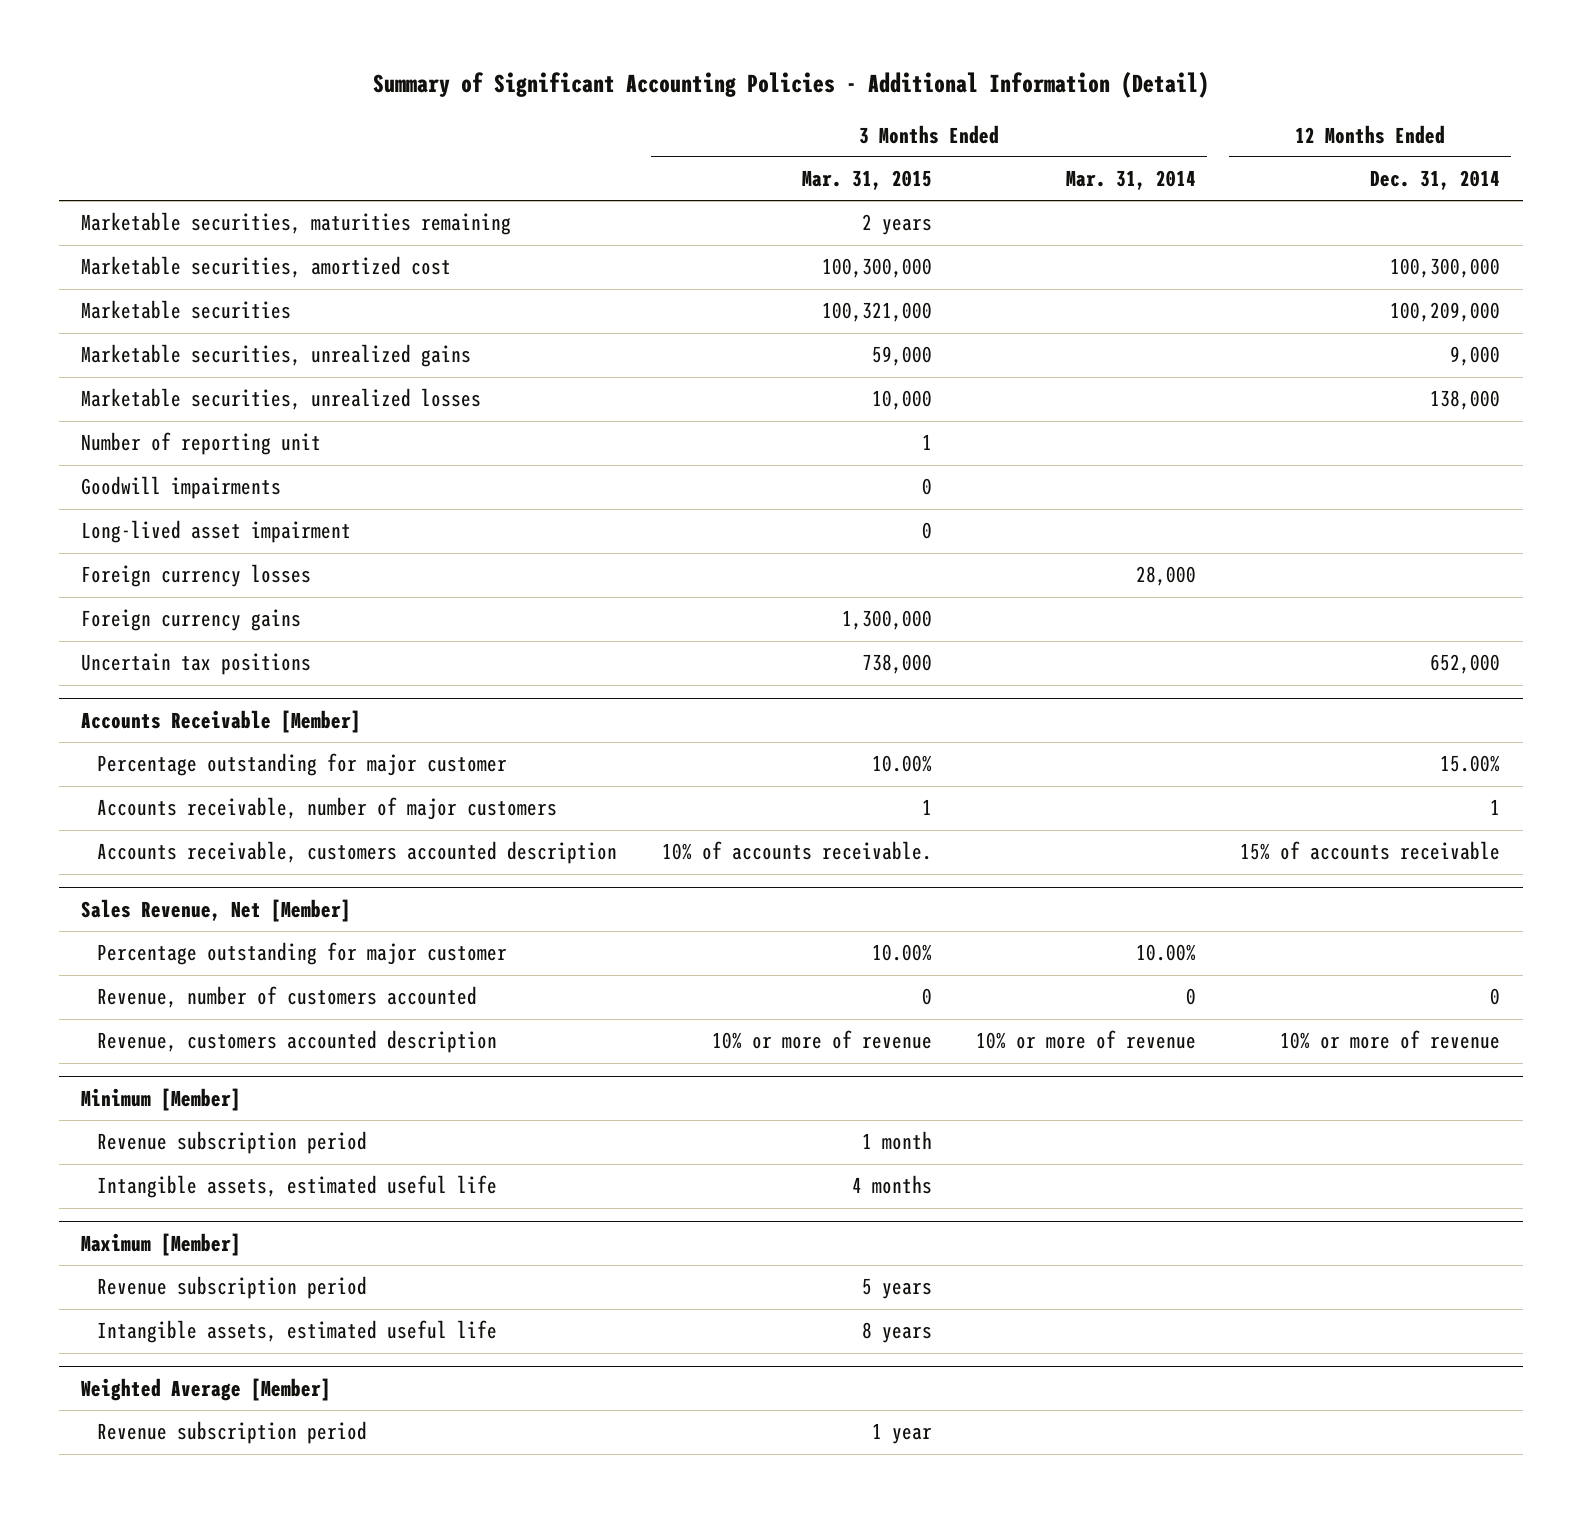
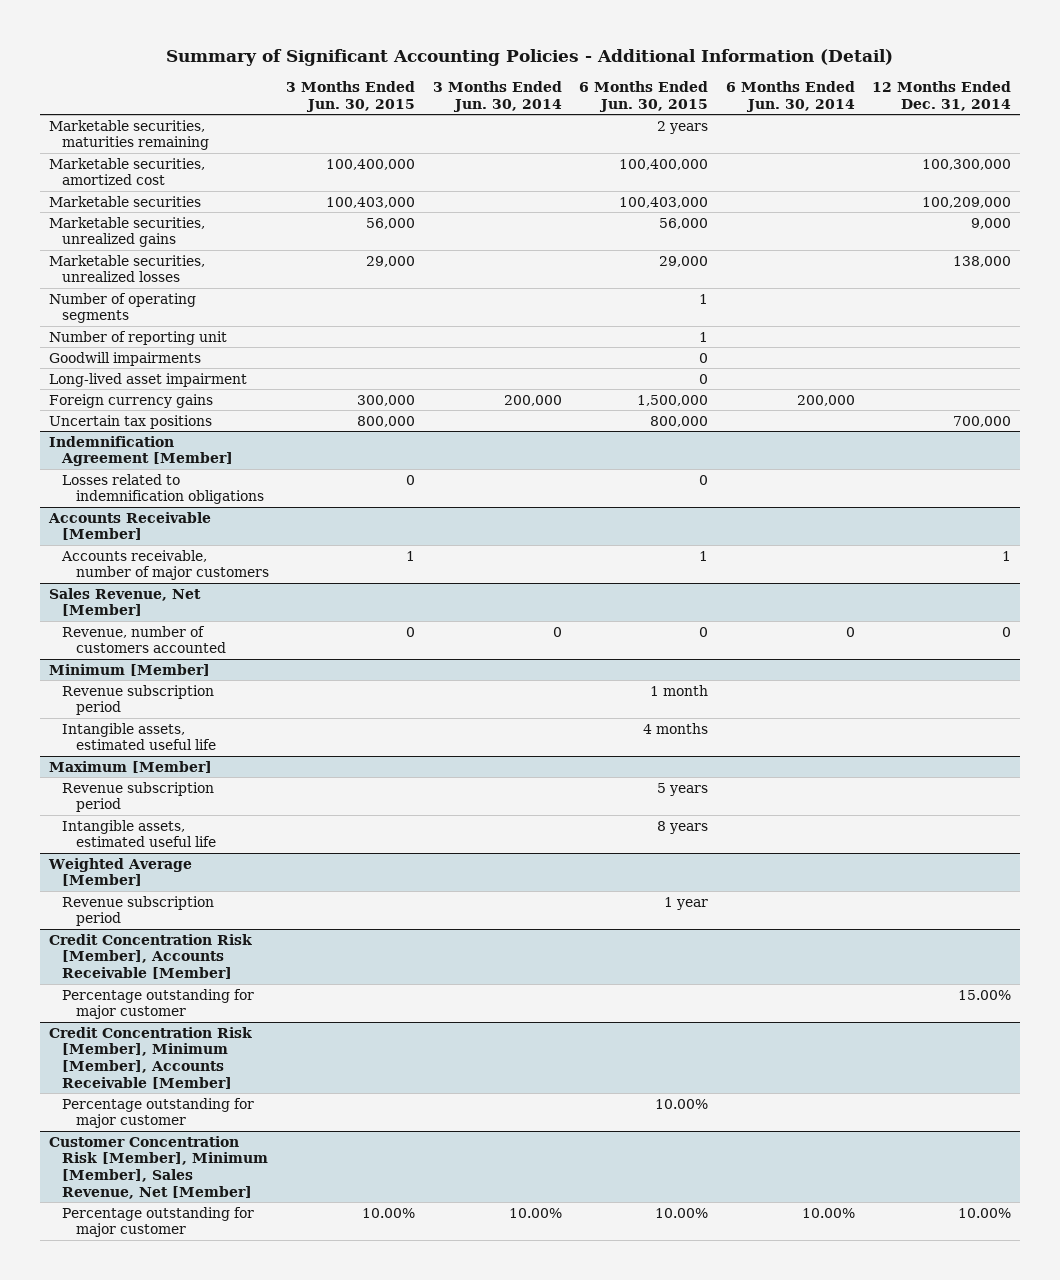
- | 3 Months Ended Mar. 31, 2015 | 3 Months Ended Mar. 31, 2014 | 12 Months Ended Dec. 31, 2014
+ | 3 Months Ended Jun. 30, 2015 | 3 Months Ended Jun. 30, 2014 | 6 Months Ended Jun. 30, 2015 | 6 Months Ended Jun. 30, 2014 | 12 Months Ended Dec. 31, 2014
+ Number of operating segments | | | 1 | |
- Foreign currency losses | | 28,000 |
- Uncertain tax positions | 738,000 | | 652,000
+ Uncertain tax positions | 800,000 | | 800,000 | | 700,000
+ Indemnification Agreement [Member]
+ Losses related to indemnification obligations | 0 | | 0 | |
@ Accounts Receivable [Member]
- Percentage outstanding for major customer | 10.00% | | 15.00%
- Accounts receivable, customers accounted description | 10% of accounts receivable. | | 15% of accounts receivable
@ Sales Revenue, Net [Member]
- Percentage outstanding for major customer | 10.00% | 10.00% |
- Revenue, customers accounted description | 10% or more of revenue | 10% or more of revenue | 10% or more of revenue
+ Credit Concentration Risk [Member], Accounts Receivable [Member]
+ Percentage outstanding for major customer | | | | | 15.00%
+ Credit Concentration Risk [Member], Minimum [Member], Accounts Receivable [Member]
+ Percentage outstanding for major customer | | | 10.00% | |
+ Customer Concentration Risk [Member], Minimum [Member], Sales Revenue, Net [Member]
+ Percentage outstanding for major customer | 10.00% | 10.00% | 10.00% | 10.00% | 10.00%

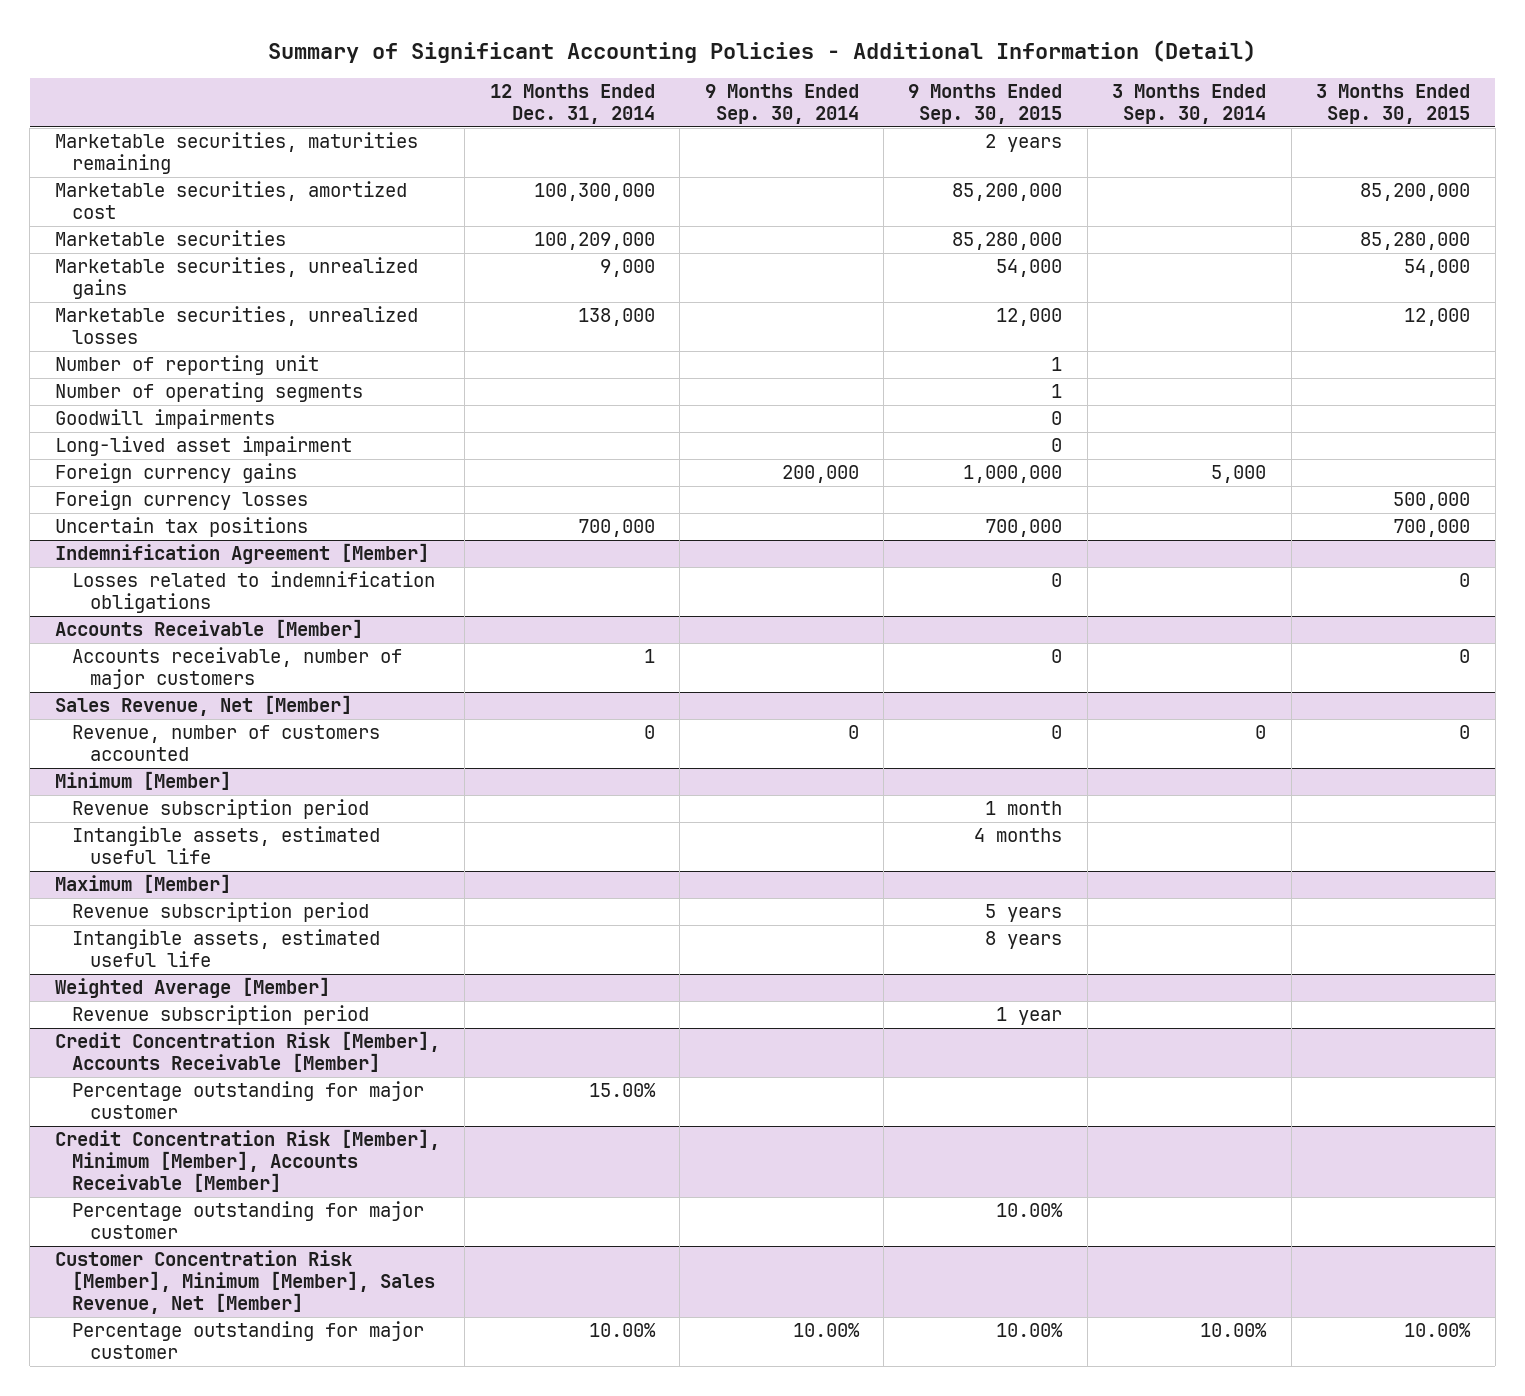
- | 3 Months Ended Jun. 30, 2015 | 3 Months Ended Jun. 30, 2014 | 6 Months Ended Jun. 30, 2015 | 6 Months Ended Jun. 30, 2014 | 12 Months Ended Dec. 31, 2014
+ | 12 Months Ended Dec. 31, 2014 | 9 Months Ended Sep. 30, 2014 | 9 Months Ended Sep. 30, 2015 | 3 Months Ended Sep. 30, 2014 | 3 Months Ended Sep. 30, 2015
moved down: Number of operating segments | | | 1 | |
+ Foreign currency losses | | | | | 500,000

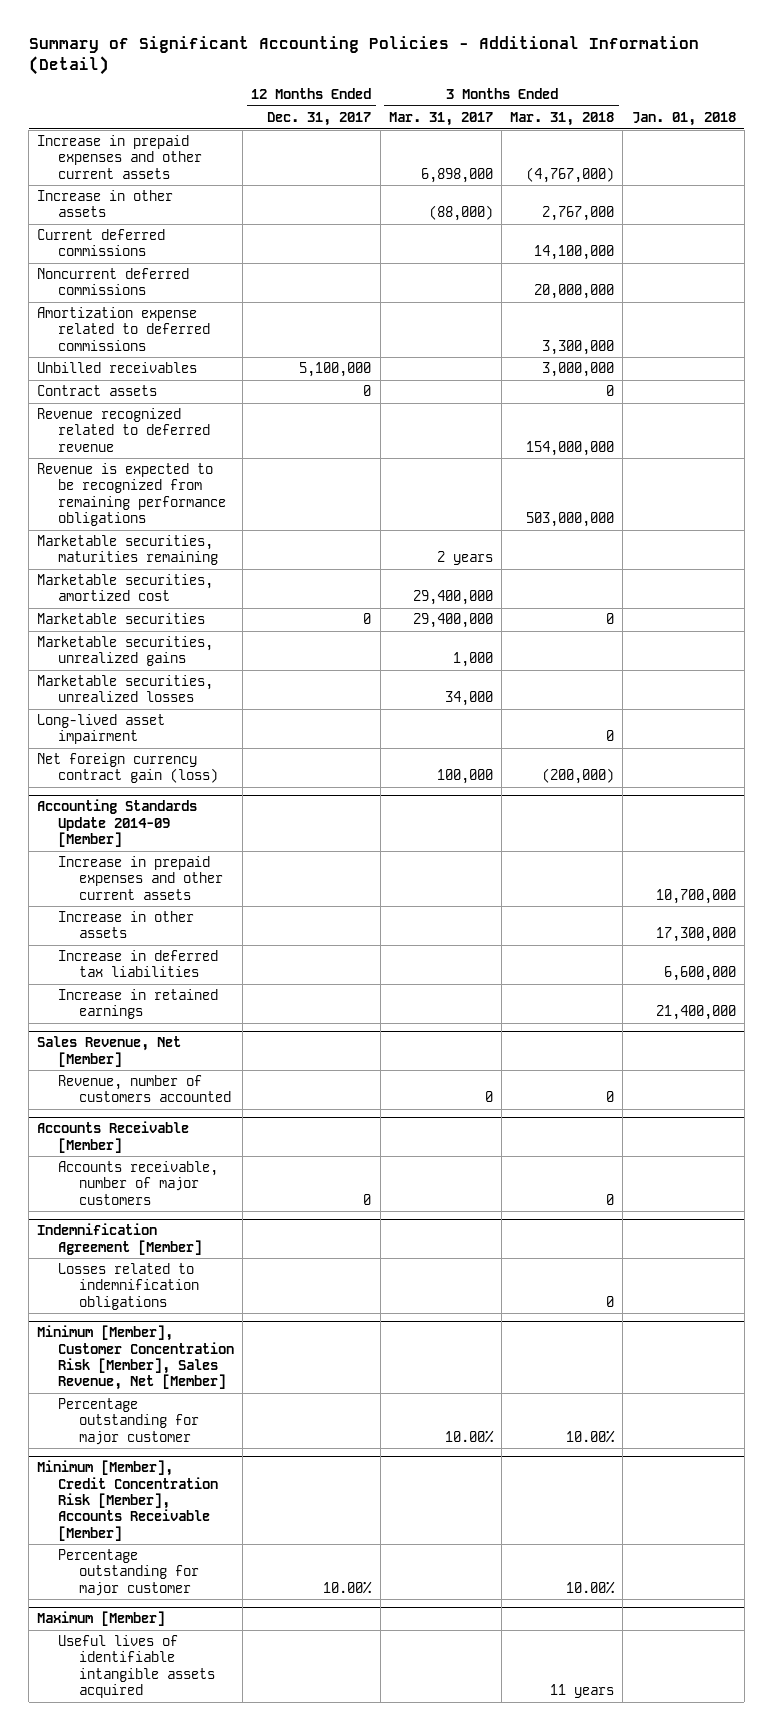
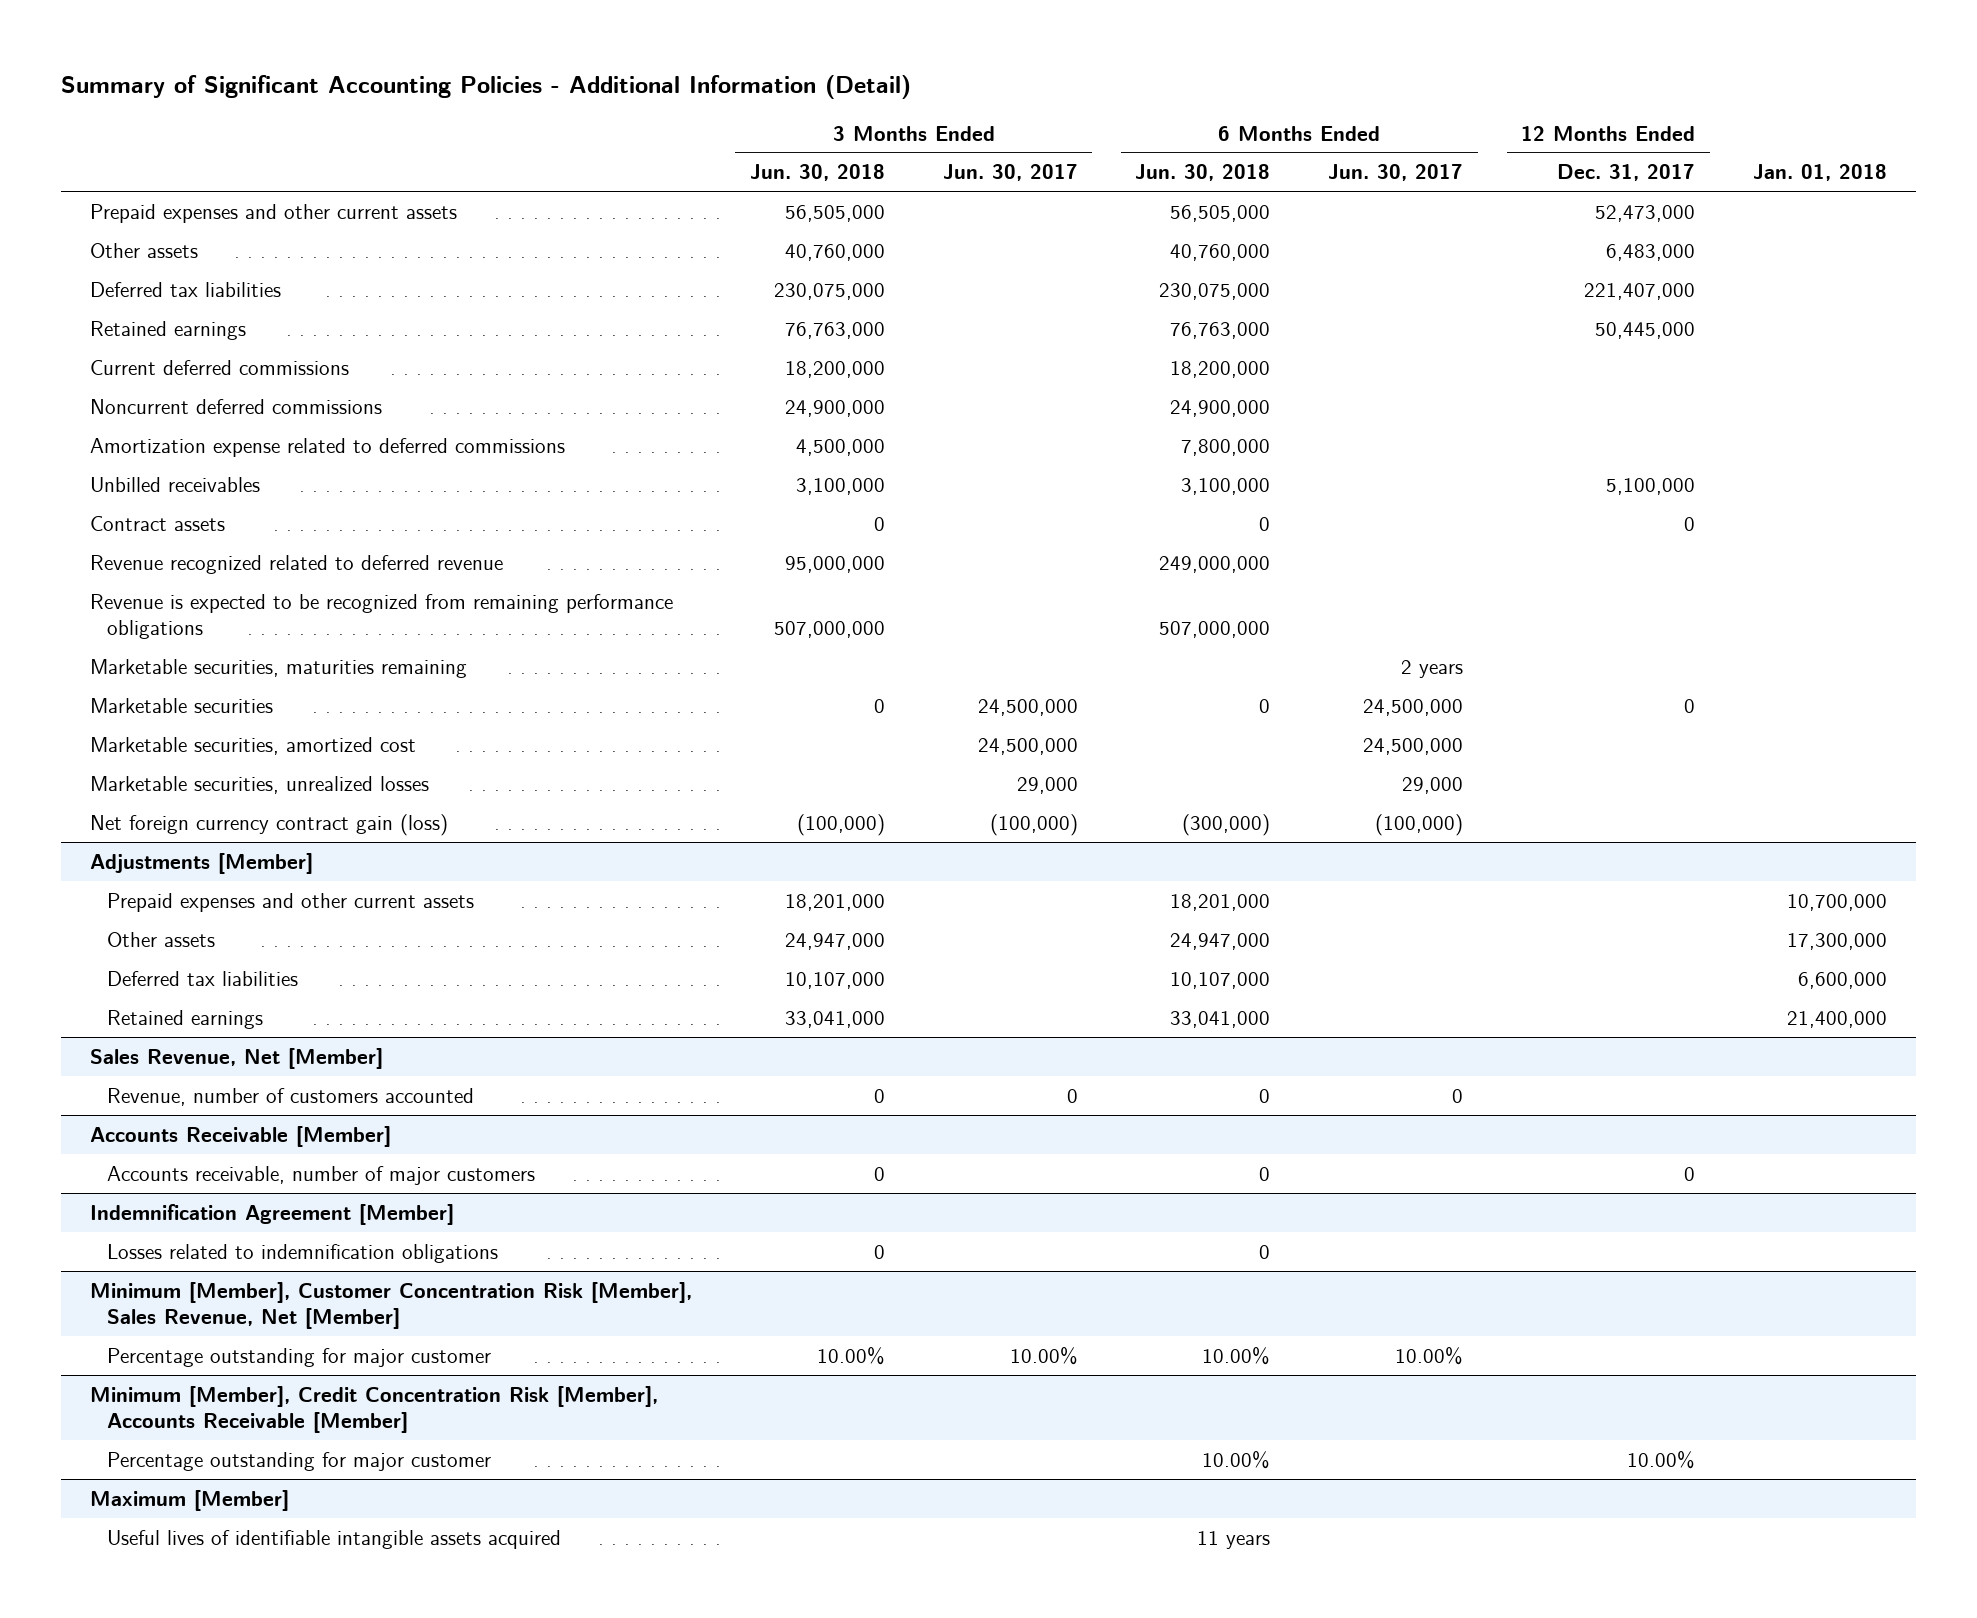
- | 12 Months Ended Dec. 31, 2017 | 3 Months Ended Mar. 31, 2017 | 3 Months Ended Mar. 31, 2018 | Jan. 01, 2018
+ | 3 Months Ended Jun. 30, 2018 | 3 Months Ended Jun. 30, 2017 | 6 Months Ended Jun. 30, 2018 | 6 Months Ended Jun. 30, 2017 | 12 Months Ended Dec. 31, 2017 | Jan. 01, 2018
- Increase in prepaid expenses and other current assets | | 6,898,000 | (4,767,000) |
- Increase in other assets | | (88,000) | 2,767,000 |
+ Prepaid expenses and other current assets | 56,505,000 | | 56,505,000 | | 52,473,000 |
+ Other assets | 40,760,000 | | 40,760,000 | | 6,483,000 |
+ Deferred tax liabilities | 230,075,000 | | 230,075,000 | | 221,407,000 |
+ Retained earnings | 76,763,000 | | 76,763,000 | | 50,445,000 |
- Marketable securities, unrealized gains | | 1,000 | |
moved down: Marketable securities, amortized cost | | 24,500,000 | | 24,500,000 | |
- Long-lived asset impairment | | | 0 |
- Accounting Standards Update 2014-09 [Member]
- Increase in prepaid expenses and other current assets | | | | 10,700,000
- Increase in other assets | | | | 17,300,000
- Increase in deferred tax liabilities | | | | 6,600,000
- Increase in retained earnings | | | | 21,400,000
+ Adjustments [Member]
+ Prepaid expenses and other current assets | 18,201,000 | | 18,201,000 | | | 10,700,000
+ Other assets | 24,947,000 | | 24,947,000 | | | 17,300,000
+ Deferred tax liabilities | 10,107,000 | | 10,107,000 | | | 6,600,000
+ Retained earnings | 33,041,000 | | 33,041,000 | | | 21,400,000

